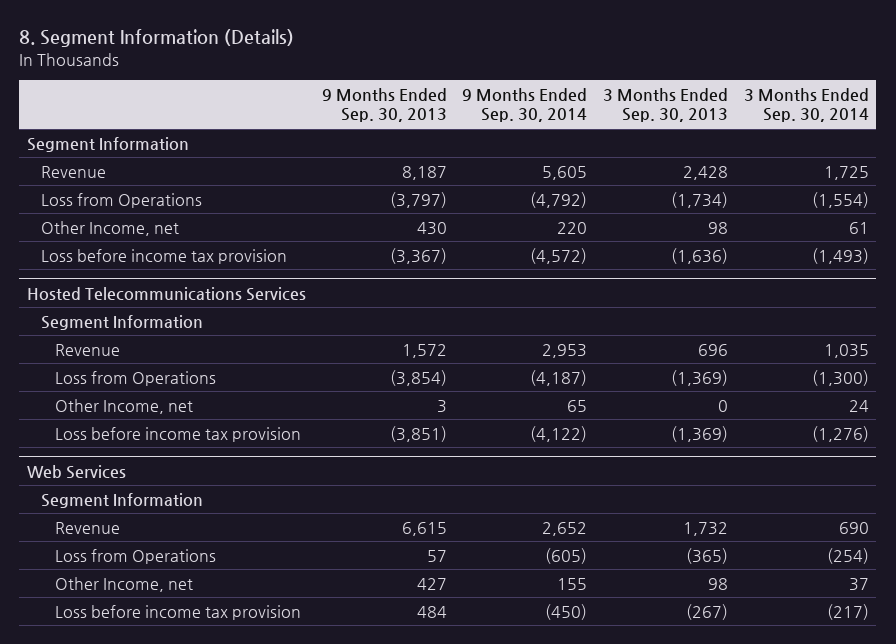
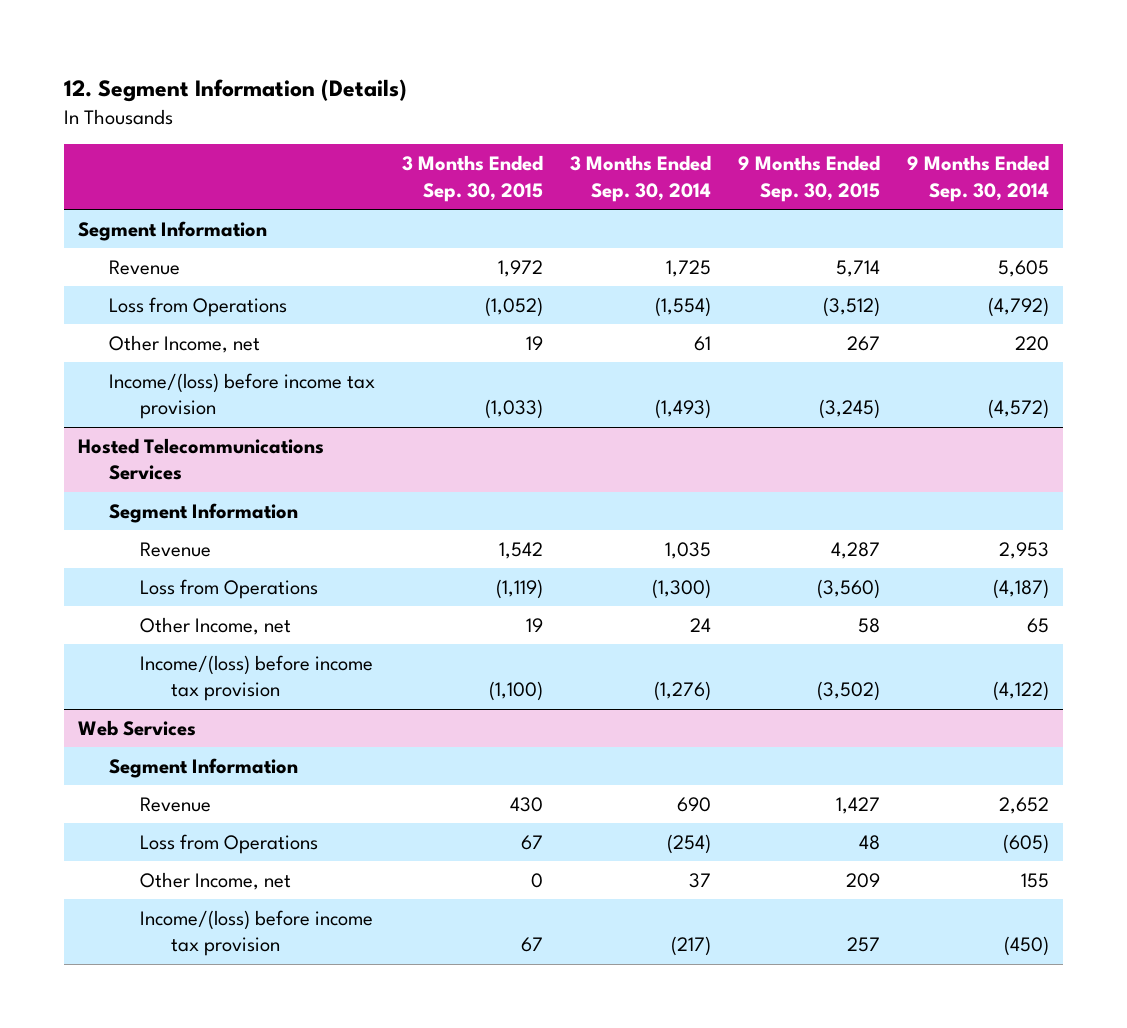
- 8. Segment Information (Details)
+ 12. Segment Information (Details)
- | 9 Months Ended Sep. 30, 2013 | 9 Months Ended Sep. 30, 2014 | 3 Months Ended Sep. 30, 2013 | 3 Months Ended Sep. 30, 2014
+ | 3 Months Ended Sep. 30, 2015 | 3 Months Ended Sep. 30, 2014 | 9 Months Ended Sep. 30, 2015 | 9 Months Ended Sep. 30, 2014
- Loss before income tax provision | (3,367) | (4,572) | (1,636) | (1,493)
+ Income/(loss) before income tax provision | (1,033) | (1,493) | (3,245) | (4,572)
@ Hosted Telecommunications Services
- Loss before income tax provision | (3,851) | (4,122) | (1,369) | (1,276)
+ Income/(loss) before income tax provision | (1,100) | (1,276) | (3,502) | (4,122)
@ Web Services
- Loss before income tax provision | 484 | (450) | (267) | (217)
+ Income/(loss) before income tax provision | 67 | (217) | 257 | (450)

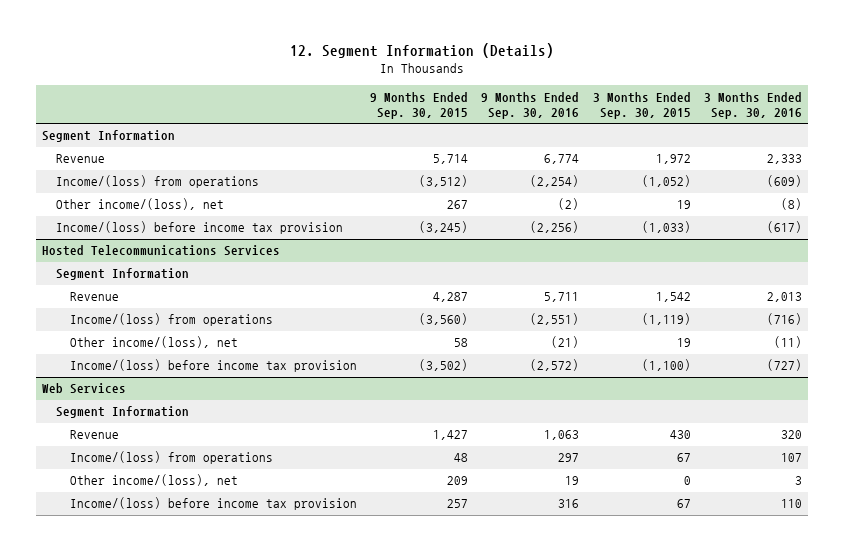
- | 3 Months Ended Sep. 30, 2015 | 3 Months Ended Sep. 30, 2014 | 9 Months Ended Sep. 30, 2015 | 9 Months Ended Sep. 30, 2014
+ | 9 Months Ended Sep. 30, 2015 | 9 Months Ended Sep. 30, 2016 | 3 Months Ended Sep. 30, 2015 | 3 Months Ended Sep. 30, 2016
- Loss from Operations | (1,052) | (1,554) | (3,512) | (4,792)
- Other Income, net | 19 | 61 | 267 | 220
+ Income/(loss) from operations | (3,512) | (2,254) | (1,052) | (609)
+ Other income/(loss), net | 267 | (2) | 19 | (8)
@ Hosted Telecommunications Services
- Loss from Operations | (1,119) | (1,300) | (3,560) | (4,187)
- Other Income, net | 19 | 24 | 58 | 65
+ Income/(loss) from operations | (3,560) | (2,551) | (1,119) | (716)
+ Other income/(loss), net | 58 | (21) | 19 | (11)
@ Web Services
- Loss from Operations | 67 | (254) | 48 | (605)
- Other Income, net | 0 | 37 | 209 | 155
+ Income/(loss) from operations | 48 | 297 | 67 | 107
+ Other income/(loss), net | 209 | 19 | 0 | 3

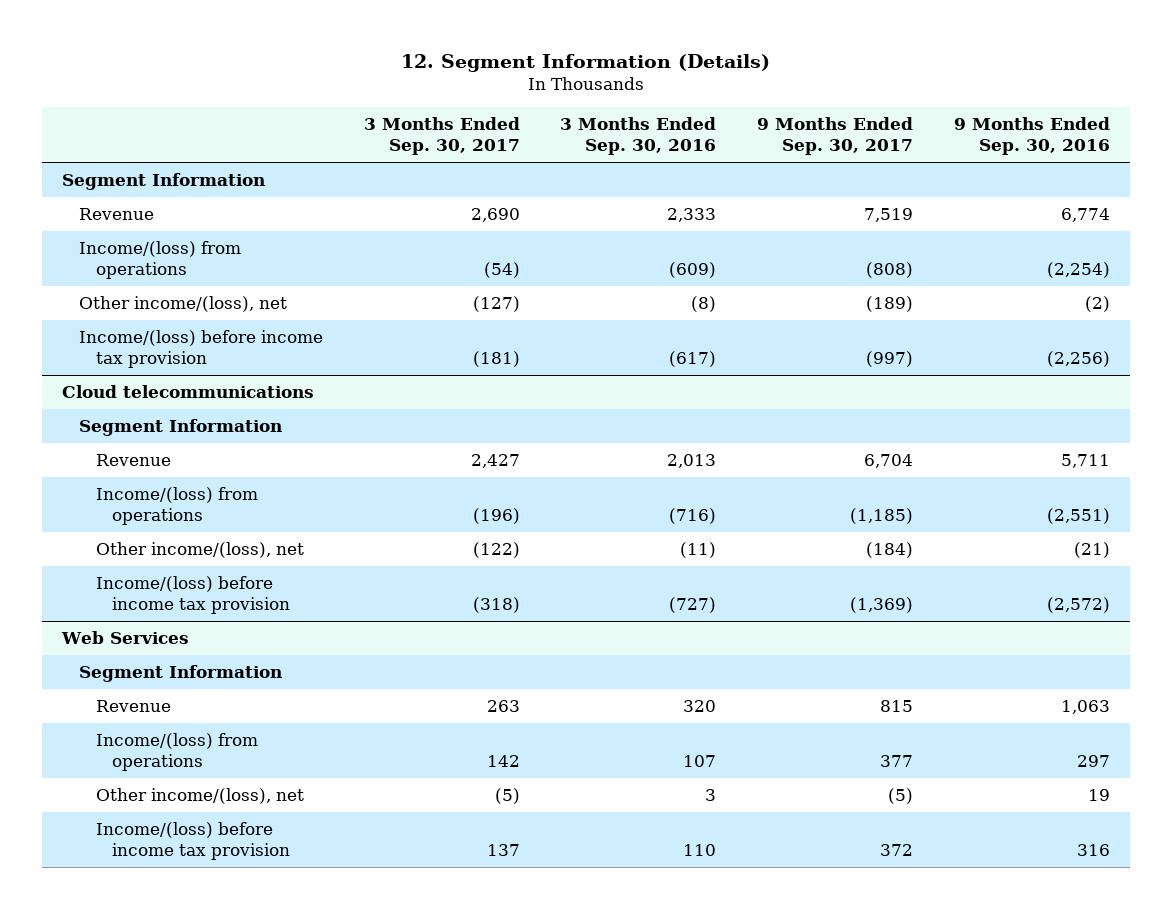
- | 9 Months Ended Sep. 30, 2015 | 9 Months Ended Sep. 30, 2016 | 3 Months Ended Sep. 30, 2015 | 3 Months Ended Sep. 30, 2016
+ | 3 Months Ended Sep. 30, 2017 | 3 Months Ended Sep. 30, 2016 | 9 Months Ended Sep. 30, 2017 | 9 Months Ended Sep. 30, 2016
- Hosted Telecommunications Services
+ Cloud telecommunications

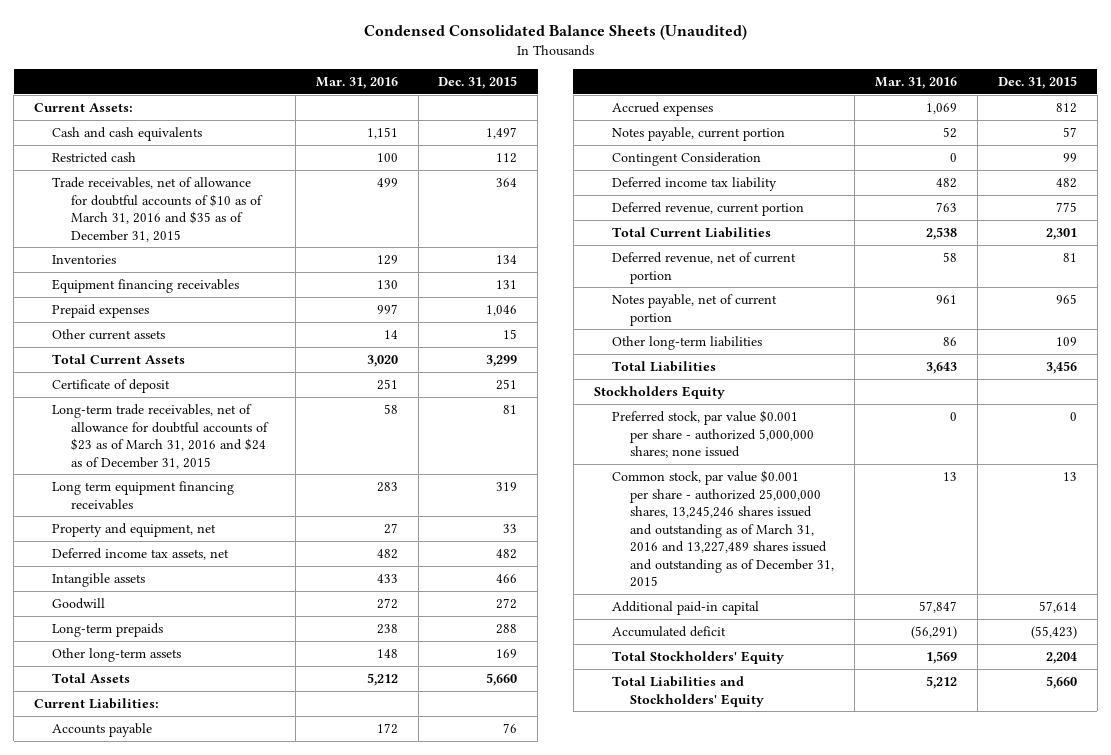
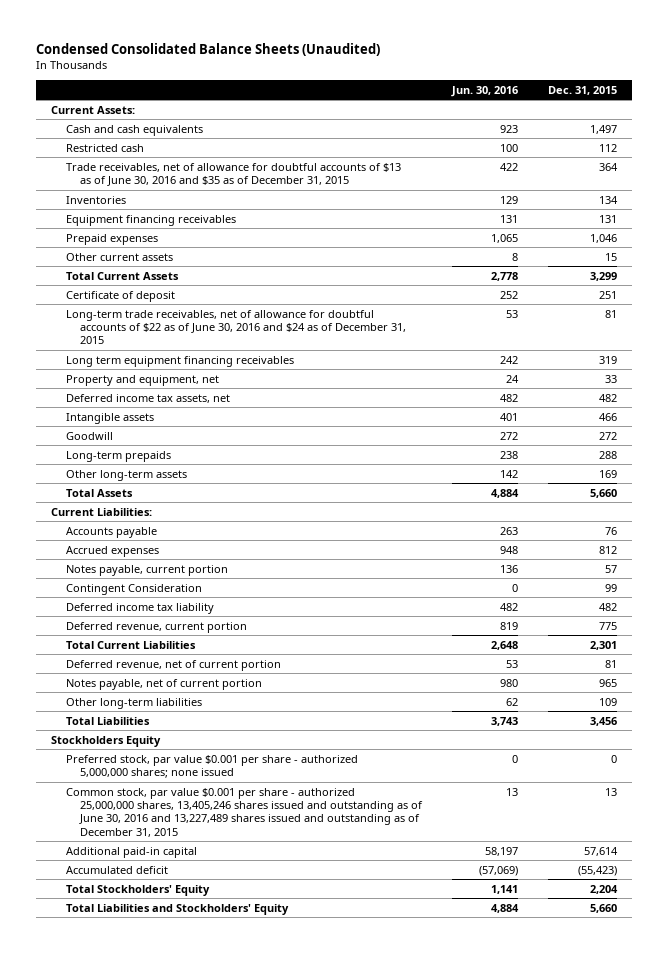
- | Mar. 31, 2016 | Dec. 31, 2015
+ | Jun. 30, 2016 | Dec. 31, 2015
- Trade receivables, net of allowance for doubtful accounts of $10 as of March 31, 2016 and $35 as of December 31, 2015 | 499 | 364
+ Trade receivables, net of allowance for doubtful accounts of $13 as of June 30, 2016 and $35 as of December 31, 2015 | 422 | 364
- Long-term trade receivables, net of allowance for doubtful accounts of $23 as of March 31, 2016 and $24 as of December 31, 2015 | 58 | 81
+ Long-term trade receivables, net of allowance for doubtful accounts of $22 as of June 30, 2016 and $24 as of December 31, 2015 | 53 | 81
- Common stock, par value $0.001 per share - authorized 25,000,000 shares, 13,245,246 shares issued and outstanding as of March 31, 2016 and 13,227,489 shares issued and outstanding as of December 31, 2015 | 13 | 13
+ Common stock, par value $0.001 per share - authorized 25,000,000 shares, 13,405,246 shares issued and outstanding as of June 30, 2016 and 13,227,489 shares issued and outstanding as of December 31, 2015 | 13 | 13

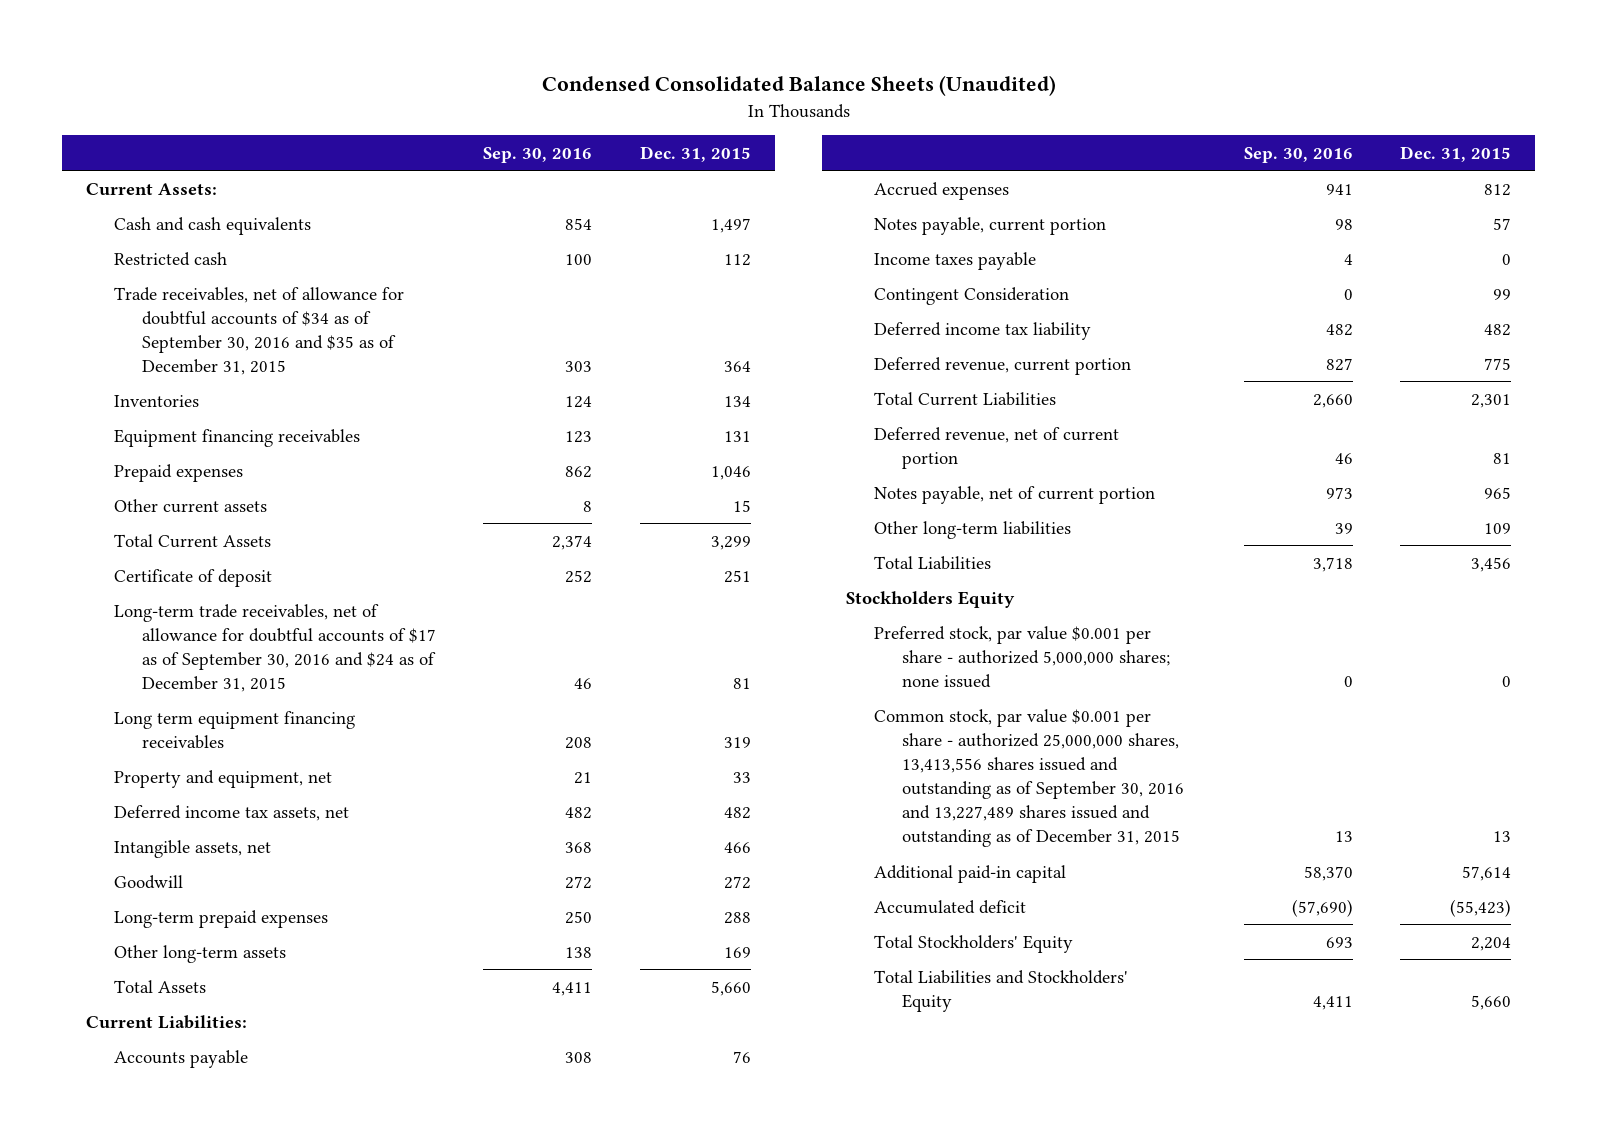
- | Jun. 30, 2016 | Dec. 31, 2015
+ | Sep. 30, 2016 | Dec. 31, 2015
- Trade receivables, net of allowance for doubtful accounts of $13 as of June 30, 2016 and $35 as of December 31, 2015 | 422 | 364
+ Trade receivables, net of allowance for doubtful accounts of $34 as of September 30, 2016 and $35 as of December 31, 2015 | 303 | 364
- Long-term trade receivables, net of allowance for doubtful accounts of $22 as of June 30, 2016 and $24 as of December 31, 2015 | 53 | 81
+ Long-term trade receivables, net of allowance for doubtful accounts of $17 as of September 30, 2016 and $24 as of December 31, 2015 | 46 | 81
- Intangible assets | 401 | 466
+ Intangible assets, net | 368 | 466
- Long-term prepaids | 238 | 288
+ Long-term prepaid expenses | 250 | 288
+ Income taxes payable | 4 | 0
- Common stock, par value $0.001 per share - authorized 25,000,000 shares, 13,405,246 shares issued and outstanding as of June 30, 2016 and 13,227,489 shares issued and outstanding as of December 31, 2015 | 13 | 13
+ Common stock, par value $0.001 per share - authorized 25,000,000 shares, 13,413,556 shares issued and outstanding as of September 30, 2016 and 13,227,489 shares issued and outstanding as of December 31, 2015 | 13 | 13

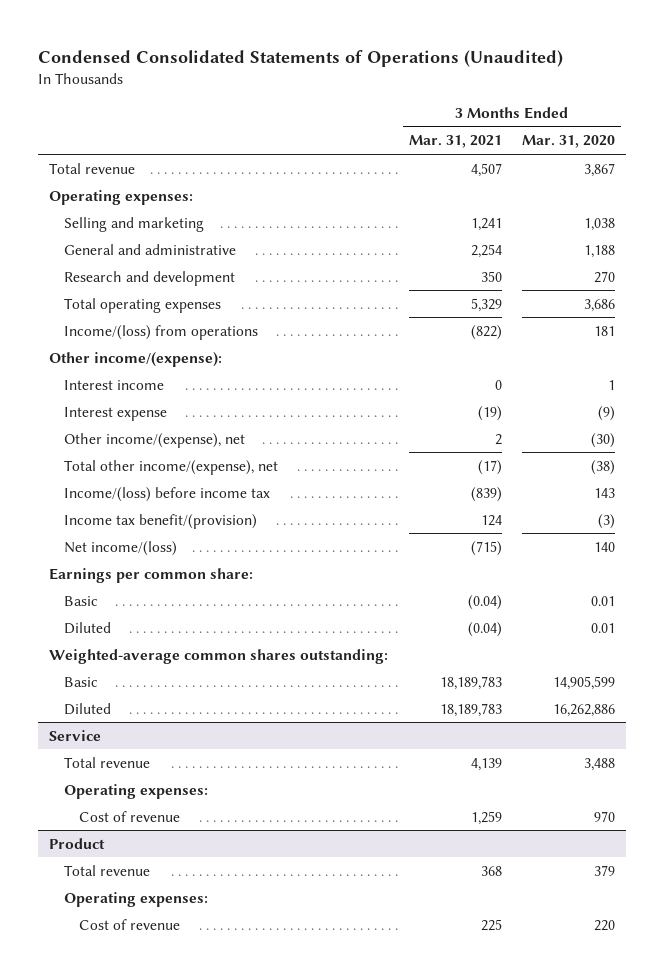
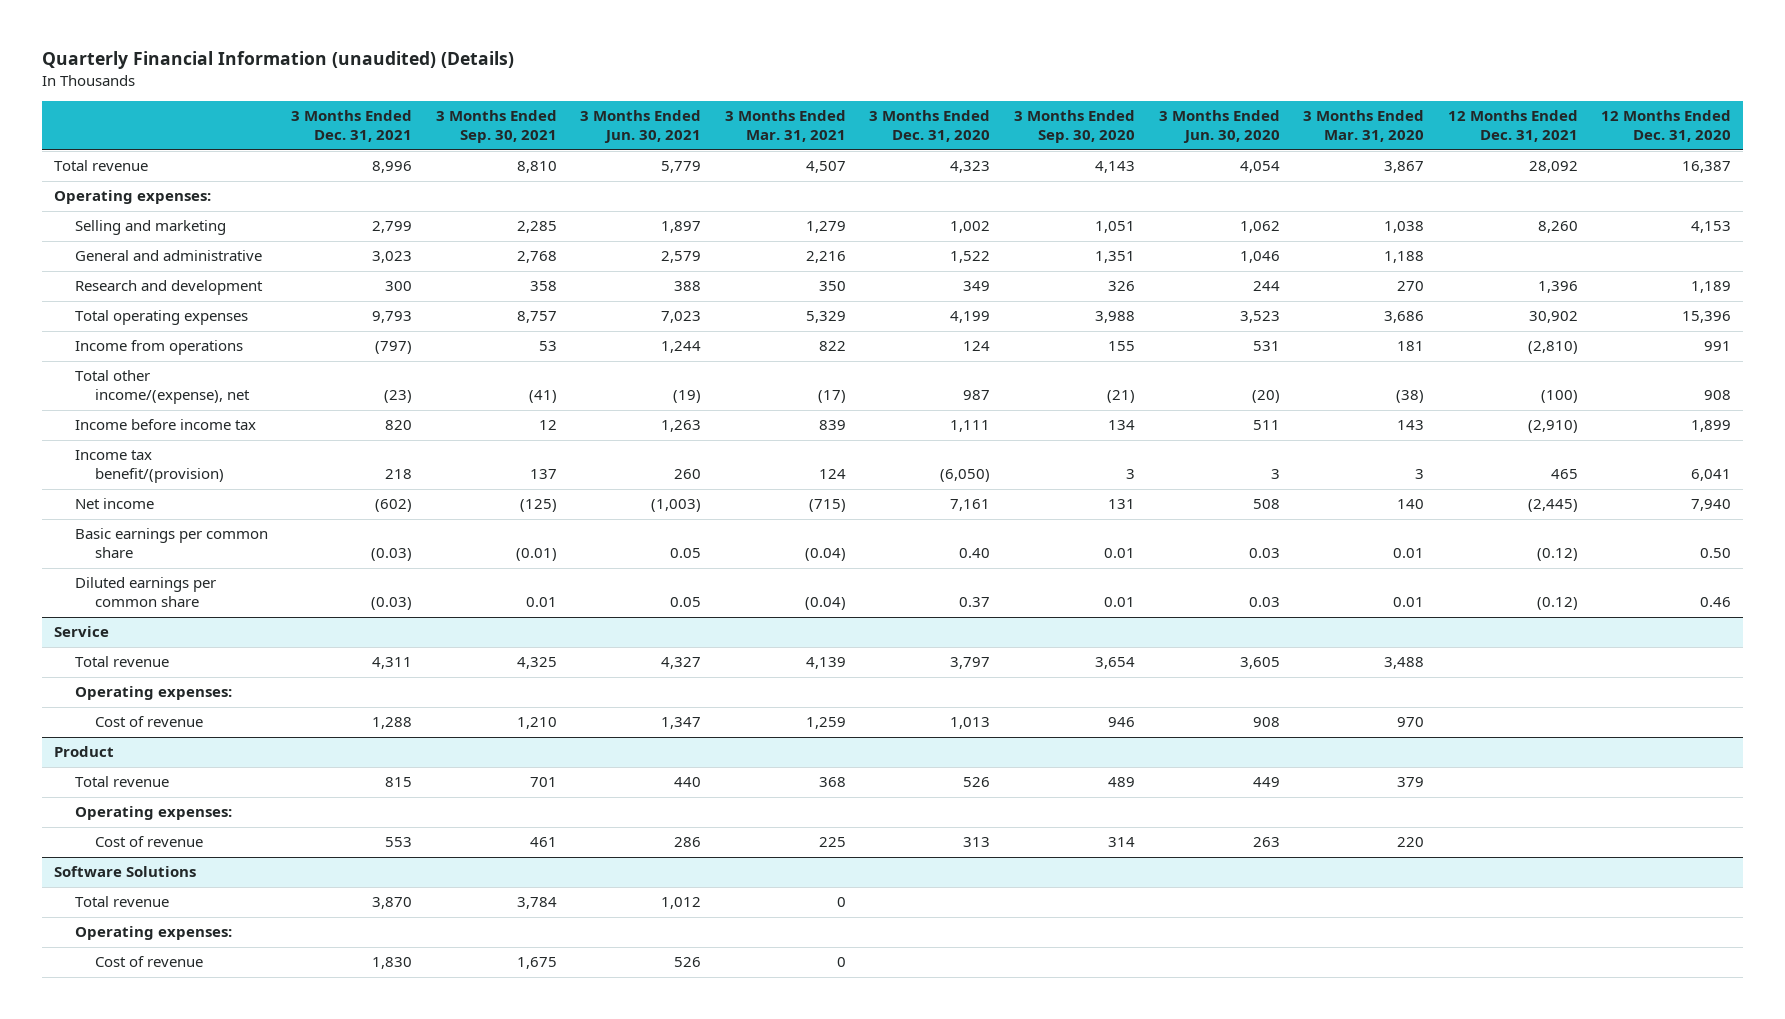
- Condensed Consolidated Statements of Operations (Unaudited)
+ Quarterly Financial Information (unaudited) (Details)
- | 3 Months Ended Mar. 31, 2021 | 3 Months Ended Mar. 31, 2020
+ | 3 Months Ended Dec. 31, 2021 | 3 Months Ended Sep. 30, 2021 | 3 Months Ended Jun. 30, 2021 | 3 Months Ended Mar. 31, 2021 | 3 Months Ended Dec. 31, 2020 | 3 Months Ended Sep. 30, 2020 | 3 Months Ended Jun. 30, 2020 | 3 Months Ended Mar. 31, 2020 | 12 Months Ended Dec. 31, 2021 | 12 Months Ended Dec. 31, 2020
- Selling and marketing | 1,241 | 1,038
- General and administrative | 2,254 | 1,188
+ Selling and marketing | 2,799 | 2,285 | 1,897 | 1,279 | 1,002 | 1,051 | 1,062 | 1,038 | 8,260 | 4,153
+ General and administrative | 3,023 | 2,768 | 2,579 | 2,216 | 1,522 | 1,351 | 1,046 | 1,188 | |
- Income/(loss) from operations | (822) | 181
- Other income/(expense):
- Interest income | 0 | 1
- Interest expense | (19) | (9)
- Other income/(expense), net | 2 | (30)
+ Income from operations | (797) | 53 | 1,244 | 822 | 124 | 155 | 531 | 181 | (2,810) | 991
- Income/(loss) before income tax | (839) | 143
- Income tax benefit/(provision) | 124 | (3)
- Net income/(loss) | (715) | 140
- Earnings per common share:
- Basic | (0.04) | 0.01
- Diluted | (0.04) | 0.01
- Weighted-average common shares outstanding:
- Basic | 18,189,783 | 14,905,599
- Diluted | 18,189,783 | 16,262,886
+ Income before income tax | 820 | 12 | 1,263 | 839 | 1,111 | 134 | 511 | 143 | (2,910) | 1,899
+ Income tax benefit/(provision) | 218 | 137 | 260 | 124 | (6,050) | 3 | 3 | 3 | 465 | 6,041
+ Net income | (602) | (125) | (1,003) | (715) | 7,161 | 131 | 508 | 140 | (2,445) | 7,940
+ Basic earnings per common share | (0.03) | (0.01) | 0.05 | (0.04) | 0.40 | 0.01 | 0.03 | 0.01 | (0.12) | 0.50
+ Diluted earnings per common share | (0.03) | 0.01 | 0.05 | (0.04) | 0.37 | 0.01 | 0.03 | 0.01 | (0.12) | 0.46
+ Software Solutions
+ Total revenue | 3,870 | 3,784 | 1,012 | 0 | | | | | |
+ Operating expenses:
+ Cost of revenue | 1,830 | 1,675 | 526 | 0 | | | | | |

